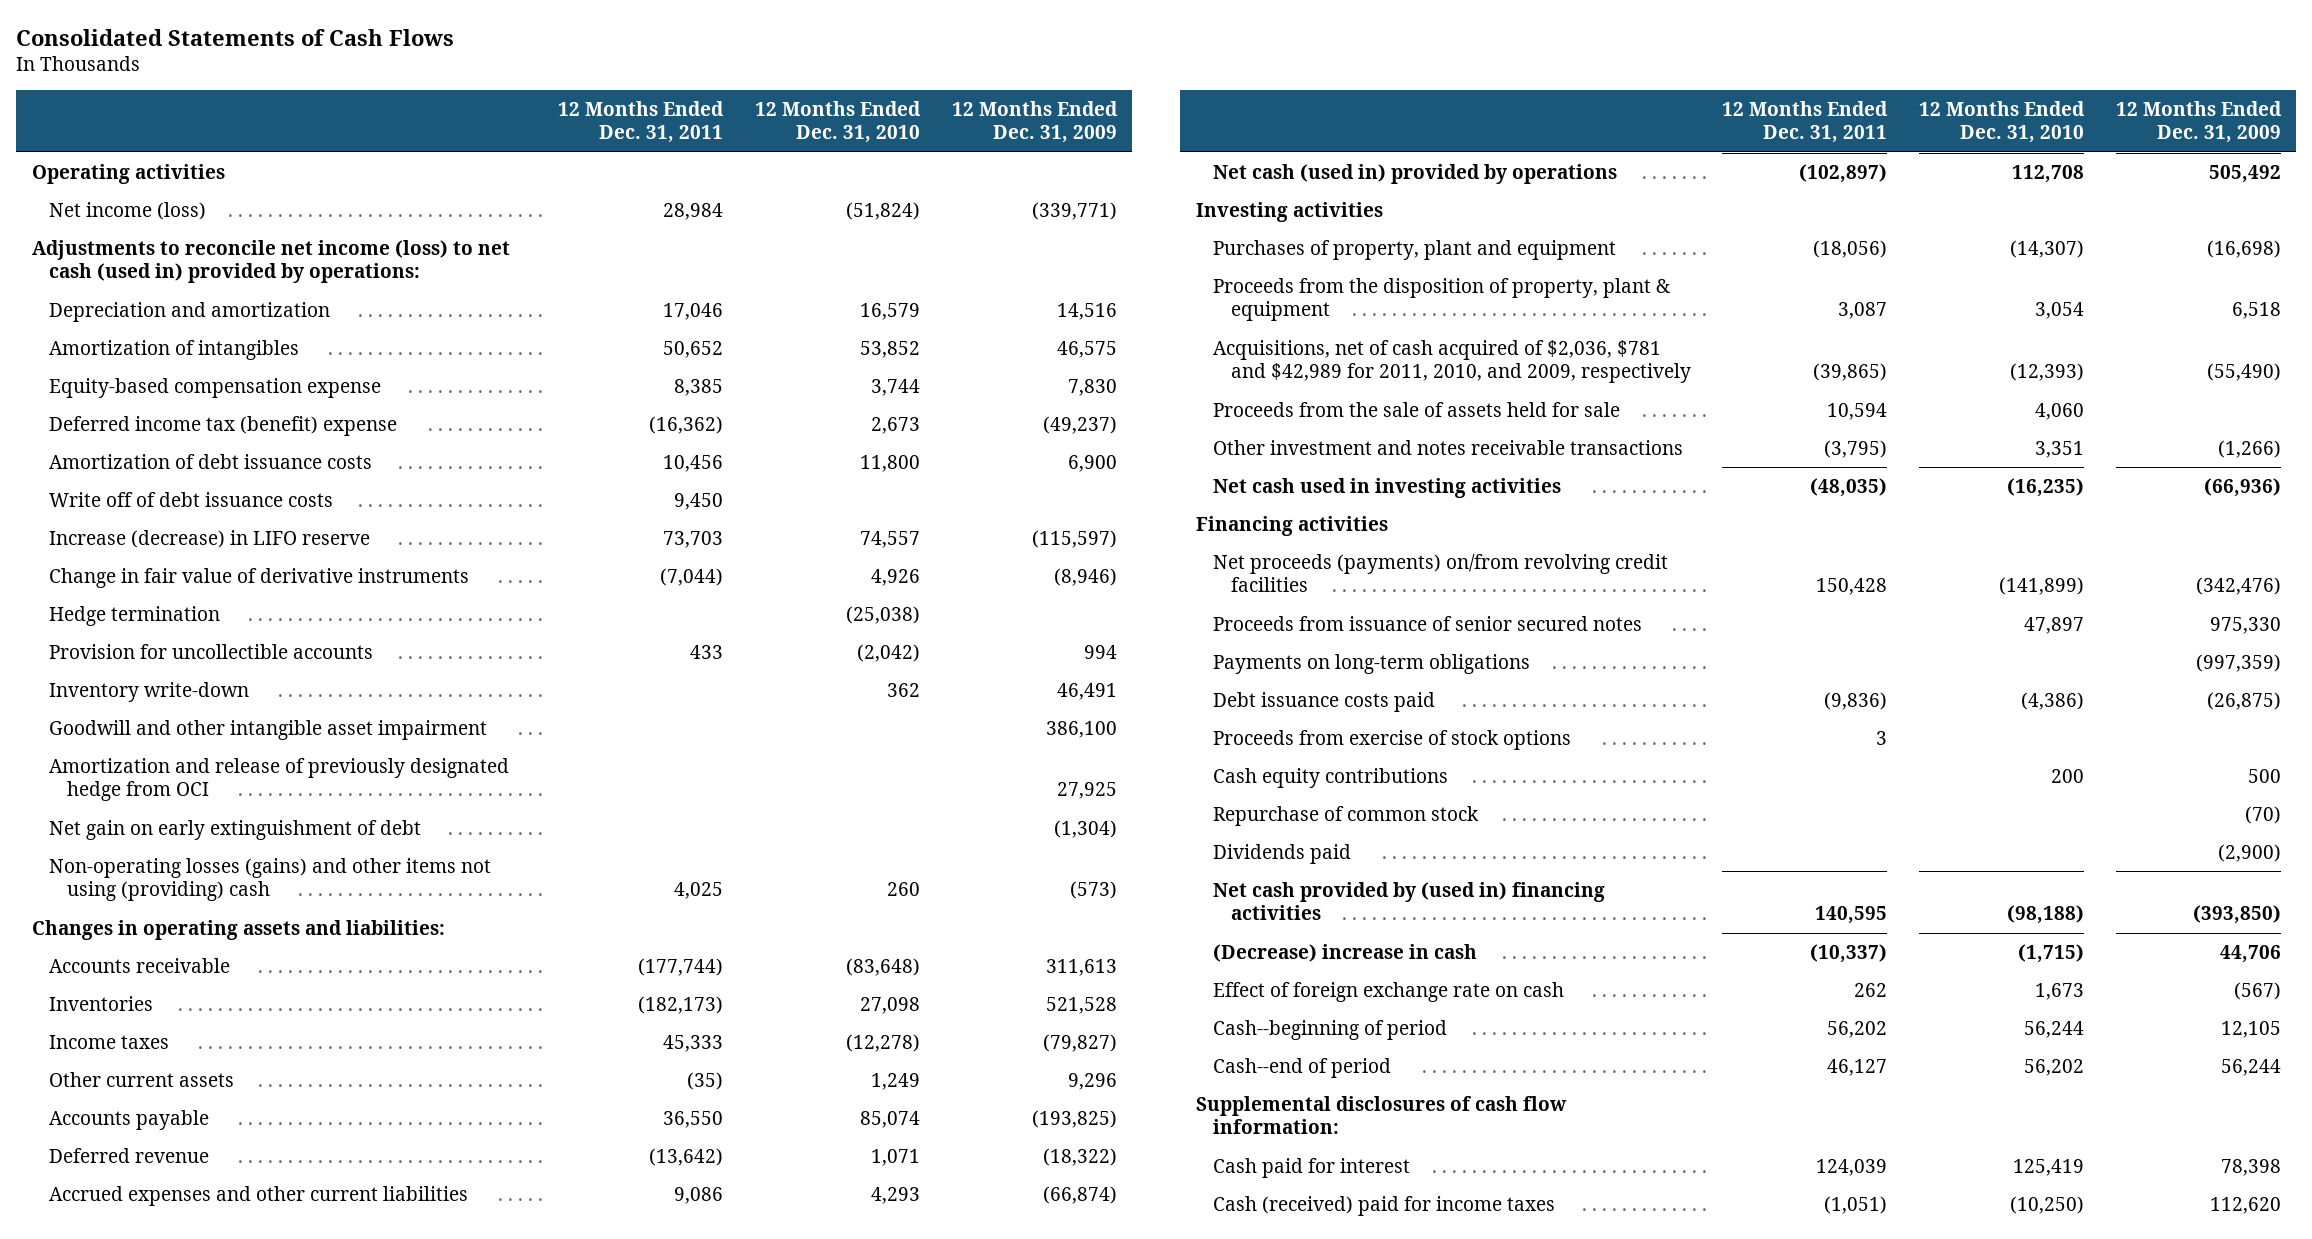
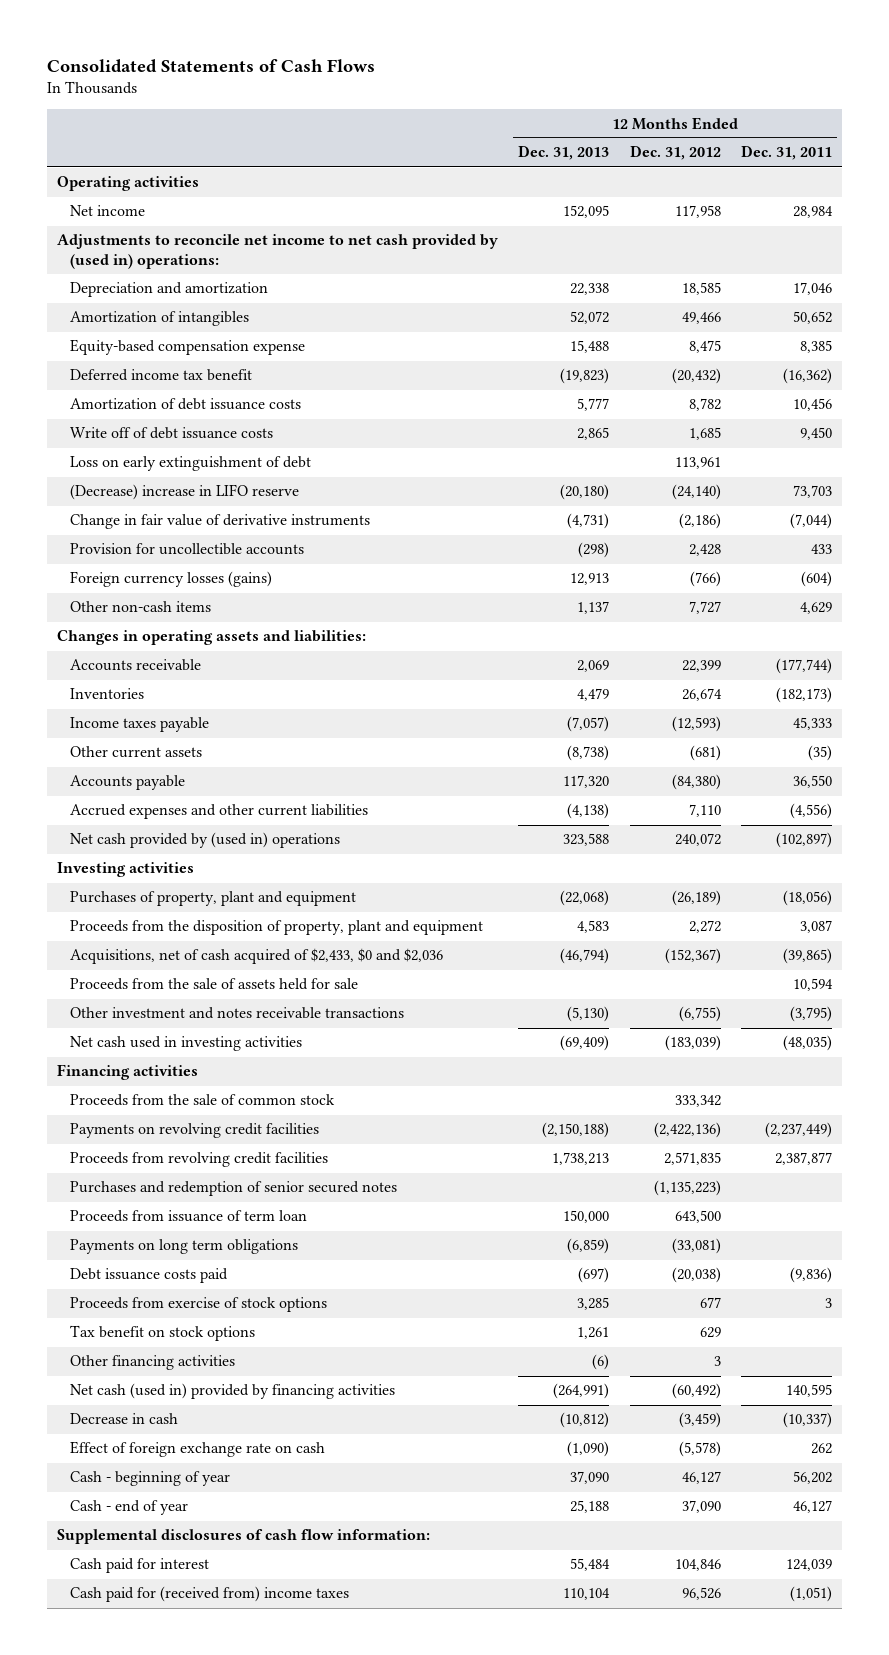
- | 12 Months Ended Dec. 31, 2011 | 12 Months Ended Dec. 31, 2010 | 12 Months Ended Dec. 31, 2009
+ | 12 Months Ended Dec. 31, 2013 | 12 Months Ended Dec. 31, 2012 | 12 Months Ended Dec. 31, 2011
- Net income (loss) | 28,984 | (51,824) | (339,771)
- Adjustments to reconcile net income (loss) to net cash (used in) provided by operations:
+ Net income | 152,095 | 117,958 | 28,984
+ Adjustments to reconcile net income to net cash provided by (used in) operations:
- Deferred income tax (benefit) expense | (16,362) | 2,673 | (49,237)
+ Deferred income tax benefit | (19,823) | (20,432) | (16,362)
- Increase (decrease) in LIFO reserve | 73,703 | 74,557 | (115,597)
+ Loss on early extinguishment of debt | | 113,961 |
+ (Decrease) increase in LIFO reserve | (20,180) | (24,140) | 73,703
- Hedge termination | | (25,038) |
- Inventory write-down | | 362 | 46,491
- Goodwill and other intangible asset impairment | | | 386,100
- Amortization and release of previously designated hedge from OCI | | | 27,925
- Net gain on early extinguishment of debt | | | (1,304)
- Non-operating losses (gains) and other items not using (providing) cash | 4,025 | 260 | (573)
+ Foreign currency losses (gains) | 12,913 | (766) | (604)
+ Other non-cash items | 1,137 | 7,727 | 4,629
- Income taxes | 45,333 | (12,278) | (79,827)
+ Income taxes payable | (7,057) | (12,593) | 45,333
- Deferred revenue | (13,642) | 1,071 | (18,322)
- Accrued expenses and other current liabilities | 9,086 | 4,293 | (66,874)
- Net cash (used in) provided by operations | (102,897) | 112,708 | 505,492
+ Accrued expenses and other current liabilities | (4,138) | 7,110 | (4,556)
+ Net cash provided by (used in) operations | 323,588 | 240,072 | (102,897)
- Proceeds from the disposition of property, plant & equipment | 3,087 | 3,054 | 6,518
- Acquisitions, net of cash acquired of $2,036, $781 and $42,989 for 2011, 2010, and 2009, respectively | (39,865) | (12,393) | (55,490)
+ Proceeds from the disposition of property, plant and equipment | 4,583 | 2,272 | 3,087
+ Acquisitions, net of cash acquired of $2,433, $0 and $2,036 | (46,794) | (152,367) | (39,865)
- Net proceeds (payments) on/from revolving credit facilities | 150,428 | (141,899) | (342,476)
- Proceeds from issuance of senior secured notes | | 47,897 | 975,330
- Payments on long-term obligations | | | (997,359)
+ Proceeds from the sale of common stock | | 333,342 |
+ Payments on revolving credit facilities | (2,150,188) | (2,422,136) | (2,237,449)
+ Proceeds from revolving credit facilities | 1,738,213 | 2,571,835 | 2,387,877
+ Purchases and redemption of senior secured notes | | (1,135,223) |
+ Proceeds from issuance of term loan | 150,000 | 643,500 |
+ Payments on long term obligations | (6,859) | (33,081) |
- Cash equity contributions | | 200 | 500
- Repurchase of common stock | | | (70)
- Dividends paid | | | (2,900)
- Net cash provided by (used in) financing activities | 140,595 | (98,188) | (393,850)
- (Decrease) increase in cash | (10,337) | (1,715) | 44,706
+ Tax benefit on stock options | 1,261 | 629 |
+ Other financing activities | (6) | 3 |
+ Net cash (used in) provided by financing activities | (264,991) | (60,492) | 140,595
+ Decrease in cash | (10,812) | (3,459) | (10,337)
- Cash--beginning of period | 56,202 | 56,244 | 12,105
- Cash--end of period | 46,127 | 56,202 | 56,244
+ Cash - beginning of year | 37,090 | 46,127 | 56,202
+ Cash - end of year | 25,188 | 37,090 | 46,127
- Cash (received) paid for income taxes | (1,051) | (10,250) | 112,620
+ Cash paid for (received from) income taxes | 110,104 | 96,526 | (1,051)

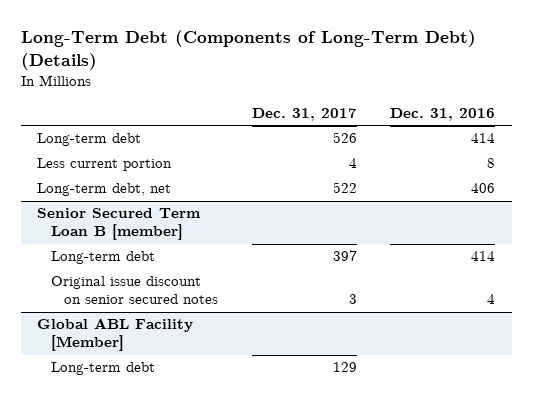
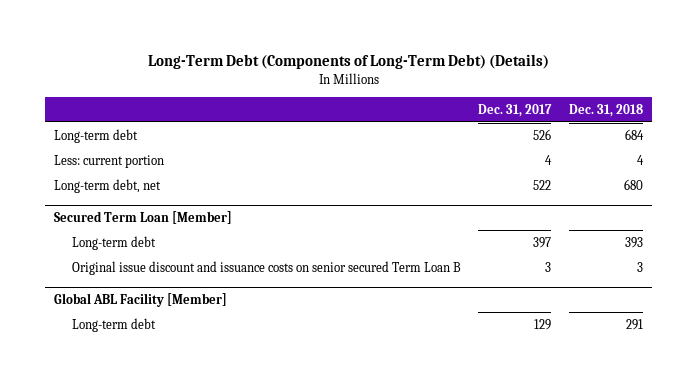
- | Dec. 31, 2017 | Dec. 31, 2016
+ | Dec. 31, 2017 | Dec. 31, 2018
- Less current portion | 4 | 8
+ Less: current portion | 4 | 4
- Senior Secured Term Loan B [member]
+ Secured Term Loan [Member]
- Original issue discount on senior secured notes | 3 | 4
+ Original issue discount and issuance costs on senior secured Term Loan B | 3 | 3

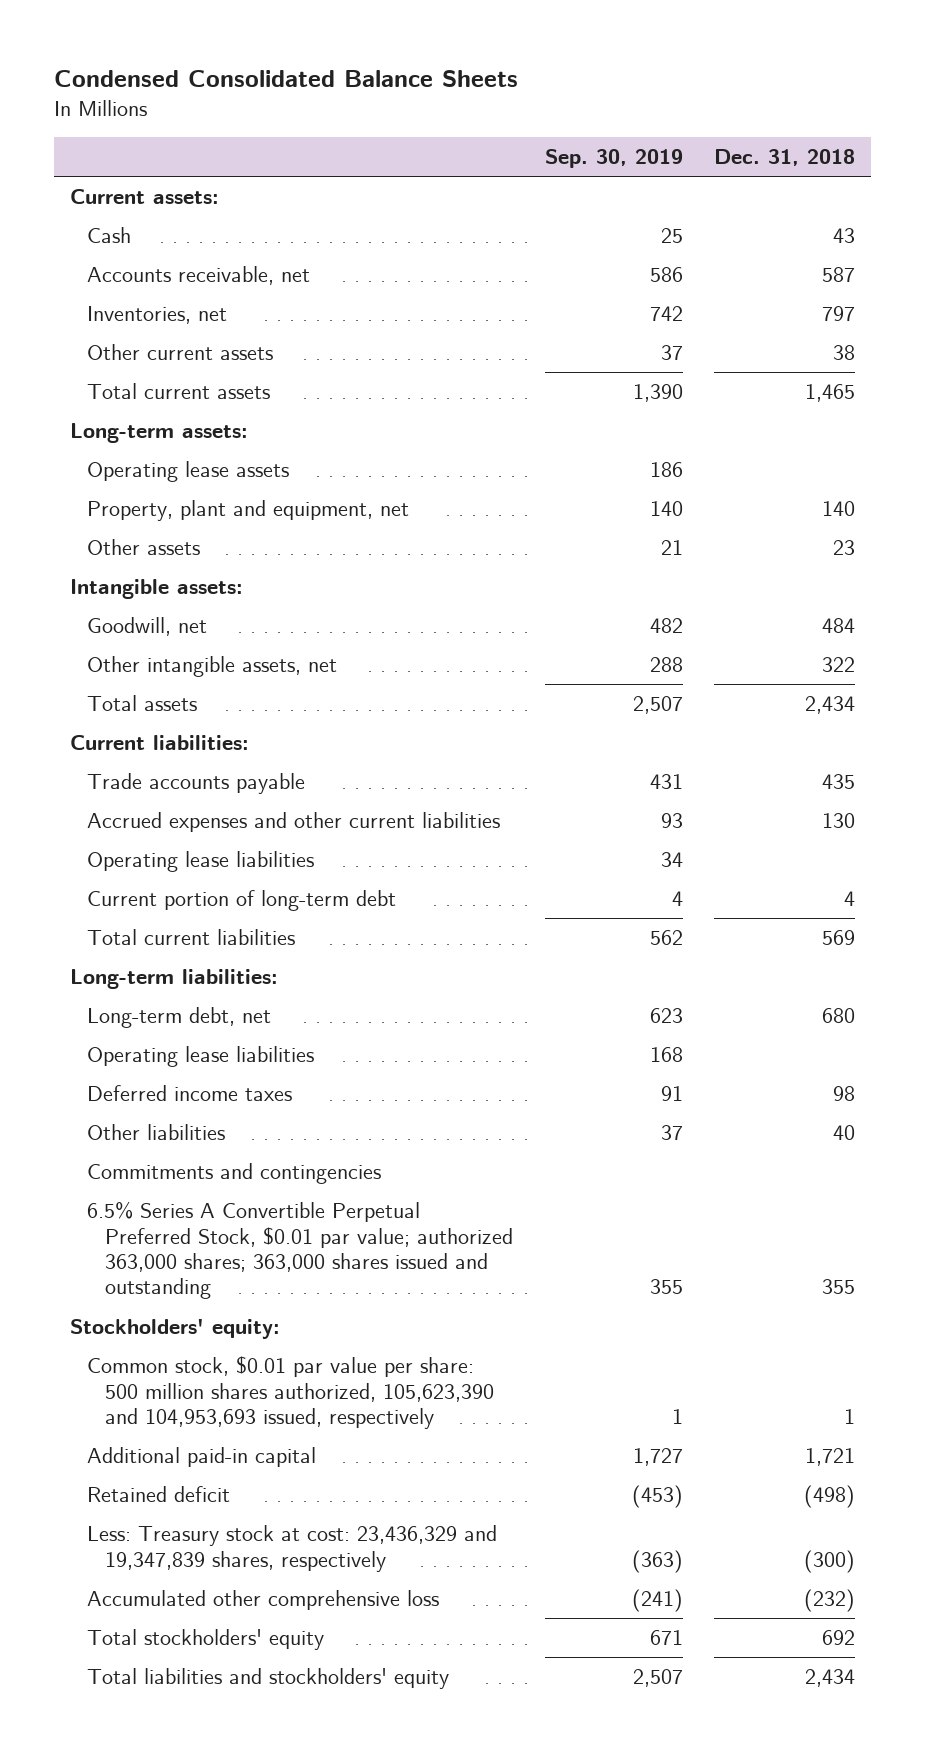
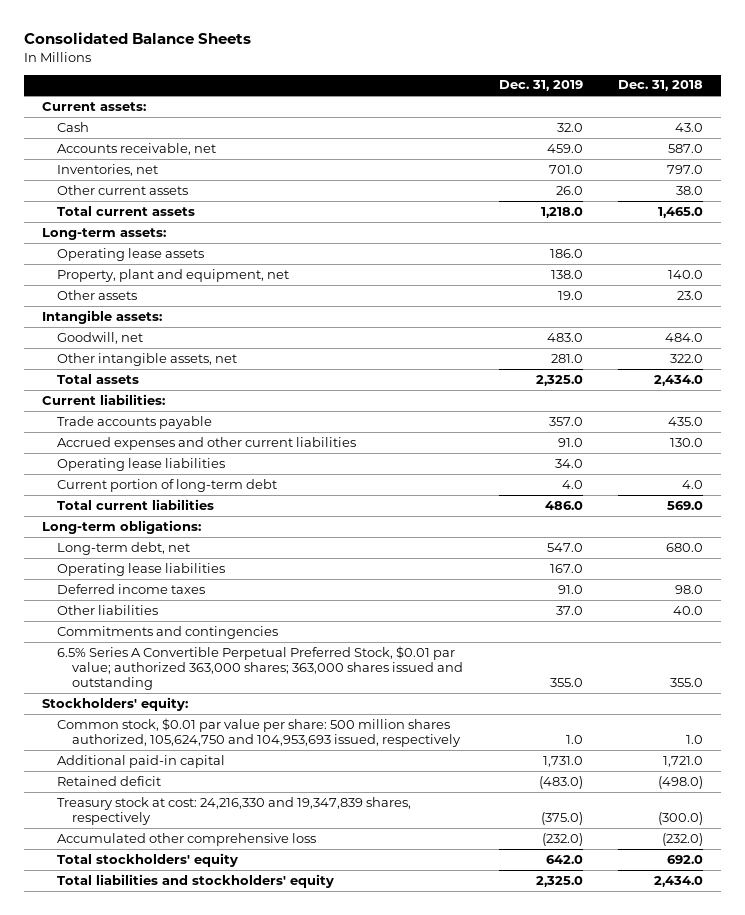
- Condensed Consolidated Balance Sheets
+ Consolidated Balance Sheets
- | Sep. 30, 2019 | Dec. 31, 2018
+ | Dec. 31, 2019 | Dec. 31, 2018
- Cash | 25 | 43
- Accounts receivable, net | 586 | 587
- Inventories, net | 742 | 797
- Other current assets | 37 | 38
- Total current assets | 1,390 | 1,465
+ Cash | 32.0 | 43.0
+ Accounts receivable, net | 459.0 | 587.0
+ Inventories, net | 701.0 | 797.0
+ Other current assets | 26.0 | 38.0
+ Total current assets | 1,218.0 | 1,465.0
- Property, plant and equipment, net | 140 | 140
- Other assets | 21 | 23
+ Property, plant and equipment, net | 138.0 | 140.0
+ Other assets | 19.0 | 23.0
- Goodwill, net | 482 | 484
- Other intangible assets, net | 288 | 322
- Total assets | 2,507 | 2,434
+ Goodwill, net | 483.0 | 484.0
+ Other intangible assets, net | 281.0 | 322.0
+ Total assets | 2,325.0 | 2,434.0
- Trade accounts payable | 431 | 435
- Accrued expenses and other current liabilities | 93 | 130
+ Trade accounts payable | 357.0 | 435.0
+ Accrued expenses and other current liabilities | 91.0 | 130.0
- Current portion of long-term debt | 4 | 4
- Total current liabilities | 562 | 569
- Long-term liabilities:
- Long-term debt, net | 623 | 680
+ Current portion of long-term debt | 4.0 | 4.0
+ Total current liabilities | 486.0 | 569.0
+ Long-term obligations:
+ Long-term debt, net | 547.0 | 680.0
- Deferred income taxes | 91 | 98
- Other liabilities | 37 | 40
+ Deferred income taxes | 91.0 | 98.0
+ Other liabilities | 37.0 | 40.0
- 6.5% Series A Convertible Perpetual Preferred Stock, $0.01 par value; authorized 363,000 shares; 363,000 shares issued and outstanding | 355 | 355
+ 6.5% Series A Convertible Perpetual Preferred Stock, $0.01 par value; authorized 363,000 shares; 363,000 shares issued and outstanding | 355.0 | 355.0
- Common stock, $0.01 par value per share: 500 million shares authorized, 105,623,390 and 104,953,693 issued, respectively | 1 | 1
- Additional paid-in capital | 1,727 | 1,721
- Retained deficit | (453) | (498)
- Less: Treasury stock at cost: 23,436,329 and 19,347,839 shares, respectively | (363) | (300)
- Accumulated other comprehensive loss | (241) | (232)
- Total stockholders' equity | 671 | 692
- Total liabilities and stockholders' equity | 2,507 | 2,434
+ Common stock, $0.01 par value per share: 500 million shares authorized, 105,624,750 and 104,953,693 issued, respectively | 1.0 | 1.0
+ Additional paid-in capital | 1,731.0 | 1,721.0
+ Retained deficit | (483.0) | (498.0)
+ Treasury stock at cost: 24,216,330 and 19,347,839 shares, respectively | (375.0) | (300.0)
+ Accumulated other comprehensive loss | (232.0) | (232.0)
+ Total stockholders' equity | 642.0 | 692.0
+ Total liabilities and stockholders' equity | 2,325.0 | 2,434.0

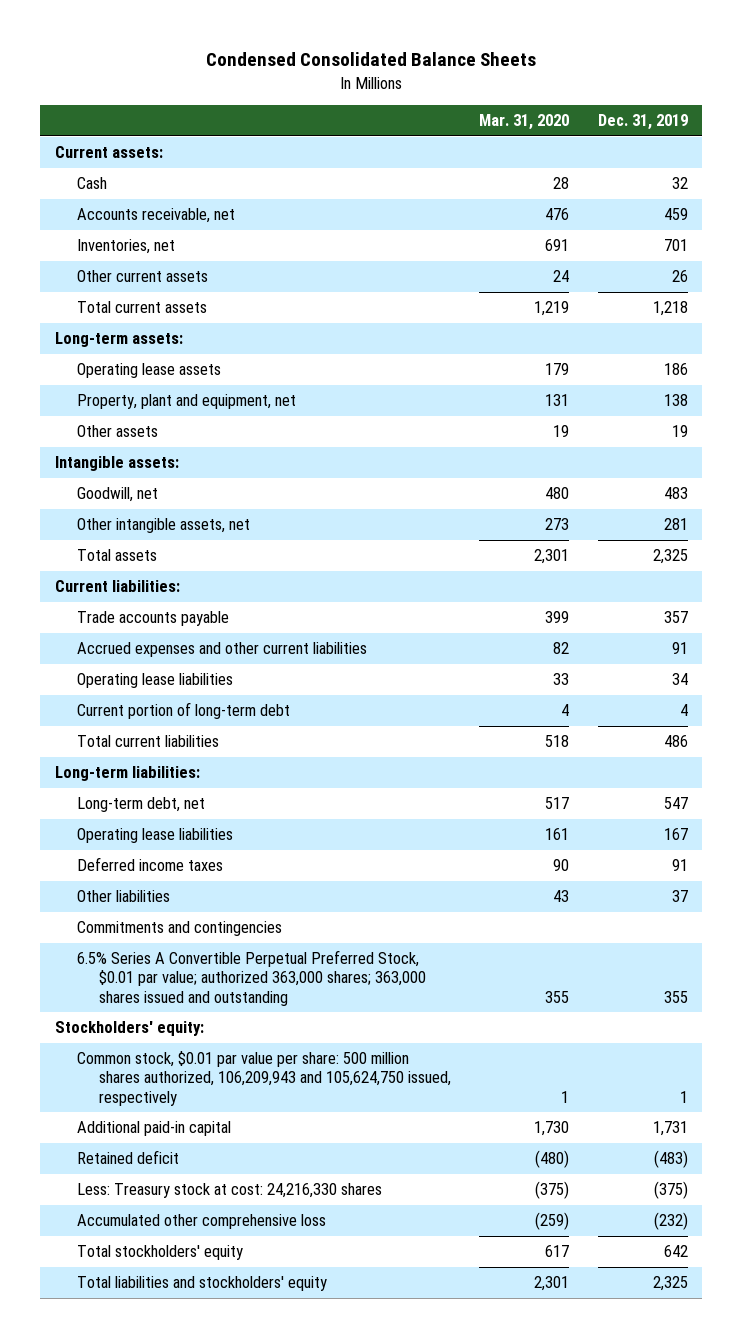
- Consolidated Balance Sheets
+ Condensed Consolidated Balance Sheets
- | Dec. 31, 2019 | Dec. 31, 2018
+ | Mar. 31, 2020 | Dec. 31, 2019
- Cash | 32.0 | 43.0
- Accounts receivable, net | 459.0 | 587.0
- Inventories, net | 701.0 | 797.0
- Other current assets | 26.0 | 38.0
- Total current assets | 1,218.0 | 1,465.0
+ Cash | 28 | 32
+ Accounts receivable, net | 476 | 459
+ Inventories, net | 691 | 701
+ Other current assets | 24 | 26
+ Total current assets | 1,219 | 1,218
- Operating lease assets | 186.0 |
- Property, plant and equipment, net | 138.0 | 140.0
- Other assets | 19.0 | 23.0
+ Operating lease assets | 179 | 186
+ Property, plant and equipment, net | 131 | 138
+ Other assets | 19 | 19
- Goodwill, net | 483.0 | 484.0
- Other intangible assets, net | 281.0 | 322.0
- Total assets | 2,325.0 | 2,434.0
+ Goodwill, net | 480 | 483
+ Other intangible assets, net | 273 | 281
+ Total assets | 2,301 | 2,325
- Trade accounts payable | 357.0 | 435.0
- Accrued expenses and other current liabilities | 91.0 | 130.0
- Operating lease liabilities | 34.0 |
- Current portion of long-term debt | 4.0 | 4.0
- Total current liabilities | 486.0 | 569.0
- Long-term obligations:
- Long-term debt, net | 547.0 | 680.0
- Operating lease liabilities | 167.0 |
- Deferred income taxes | 91.0 | 98.0
- Other liabilities | 37.0 | 40.0
+ Trade accounts payable | 399 | 357
+ Accrued expenses and other current liabilities | 82 | 91
+ Operating lease liabilities | 33 | 34
+ Current portion of long-term debt | 4 | 4
+ Total current liabilities | 518 | 486
+ Long-term liabilities:
+ Long-term debt, net | 517 | 547
+ Operating lease liabilities | 161 | 167
+ Deferred income taxes | 90 | 91
+ Other liabilities | 43 | 37
- 6.5% Series A Convertible Perpetual Preferred Stock, $0.01 par value; authorized 363,000 shares; 363,000 shares issued and outstanding | 355.0 | 355.0
+ 6.5% Series A Convertible Perpetual Preferred Stock, $0.01 par value; authorized 363,000 shares; 363,000 shares issued and outstanding | 355 | 355
- Common stock, $0.01 par value per share: 500 million shares authorized, 105,624,750 and 104,953,693 issued, respectively | 1.0 | 1.0
- Additional paid-in capital | 1,731.0 | 1,721.0
- Retained deficit | (483.0) | (498.0)
- Treasury stock at cost: 24,216,330 and 19,347,839 shares, respectively | (375.0) | (300.0)
- Accumulated other comprehensive loss | (232.0) | (232.0)
- Total stockholders' equity | 642.0 | 692.0
- Total liabilities and stockholders' equity | 2,325.0 | 2,434.0
+ Common stock, $0.01 par value per share: 500 million shares authorized, 106,209,943 and 105,624,750 issued, respectively | 1 | 1
+ Additional paid-in capital | 1,730 | 1,731
+ Retained deficit | (480) | (483)
+ Less: Treasury stock at cost: 24,216,330 shares | (375) | (375)
+ Accumulated other comprehensive loss | (259) | (232)
+ Total stockholders' equity | 617 | 642
+ Total liabilities and stockholders' equity | 2,301 | 2,325

